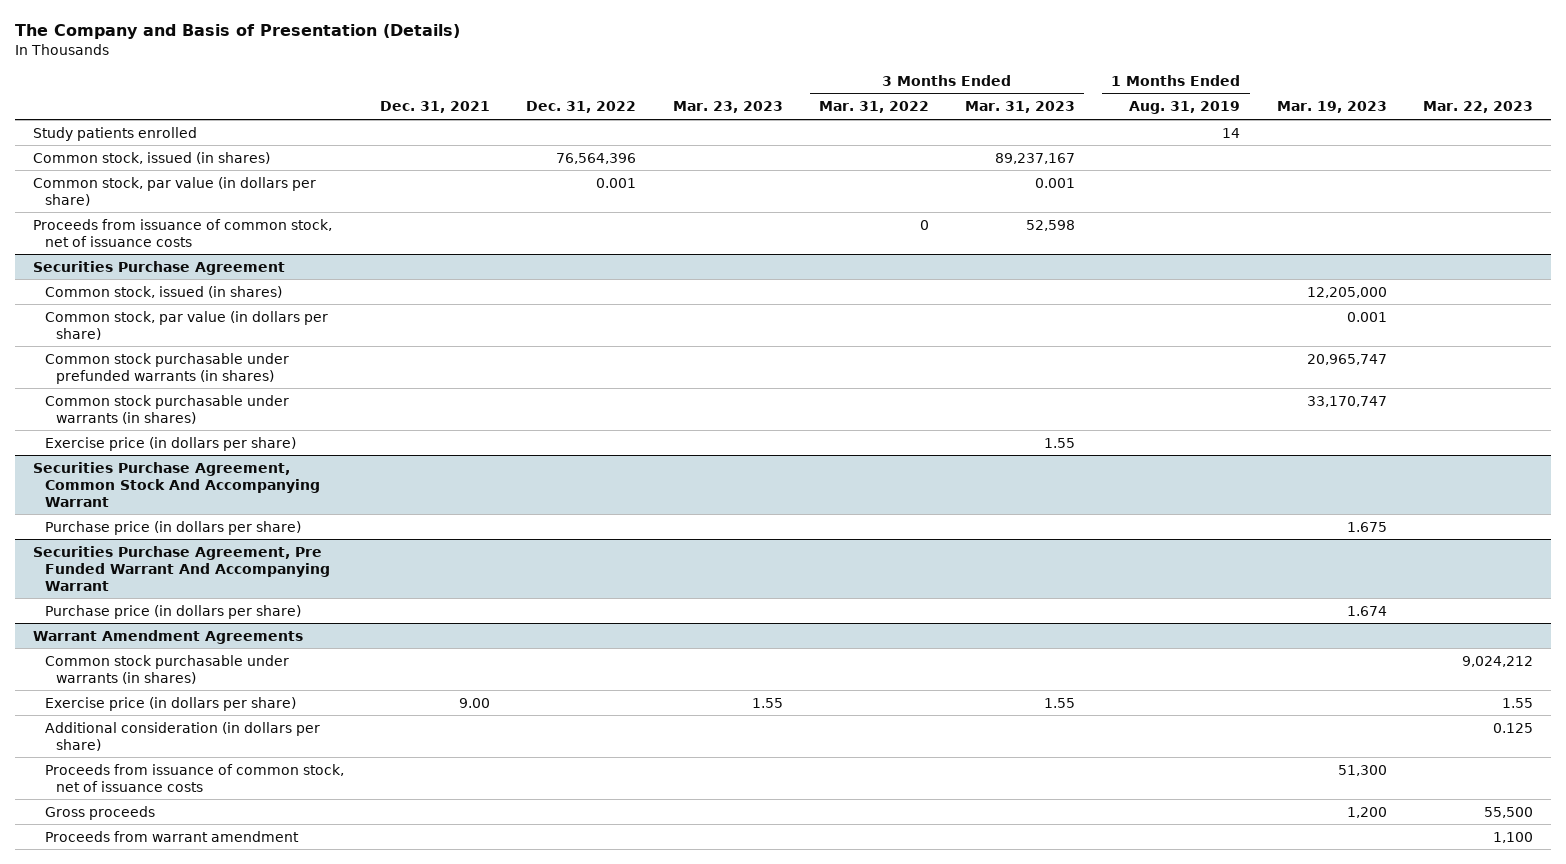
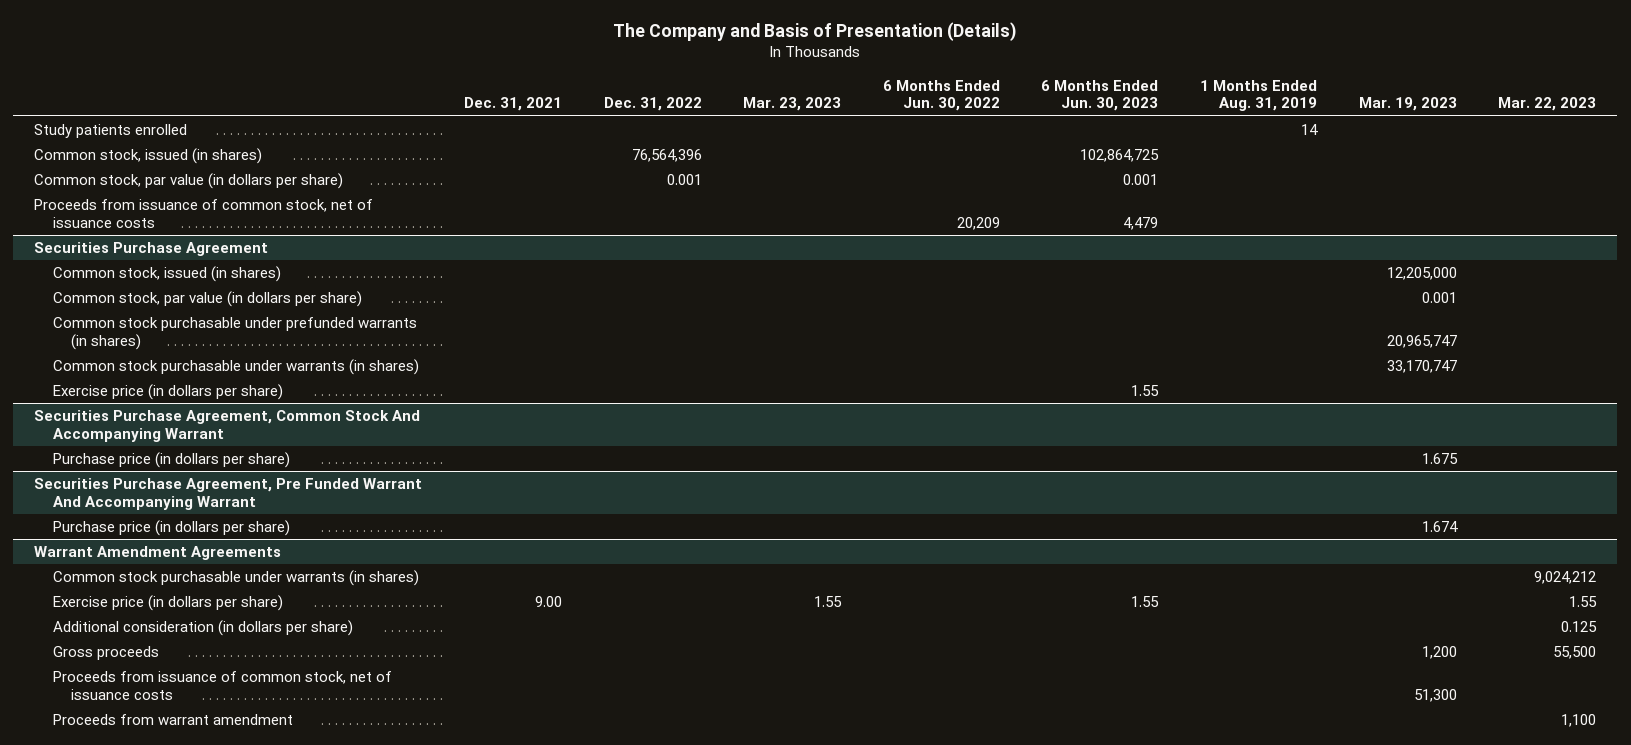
- | Dec. 31, 2021 | Dec. 31, 2022 | Mar. 23, 2023 | 3 Months Ended Mar. 31, 2022 | 3 Months Ended Mar. 31, 2023 | 1 Months Ended Aug. 31, 2019 | Mar. 19, 2023 | Mar. 22, 2023
+ | Dec. 31, 2021 | Dec. 31, 2022 | Mar. 23, 2023 | 6 Months Ended Jun. 30, 2022 | 6 Months Ended Jun. 30, 2023 | 1 Months Ended Aug. 31, 2019 | Mar. 19, 2023 | Mar. 22, 2023
@ Warrant Amendment Agreements
moved down: Proceeds from issuance of common stock, net of issuance costs | | | | | | | 51,300 |

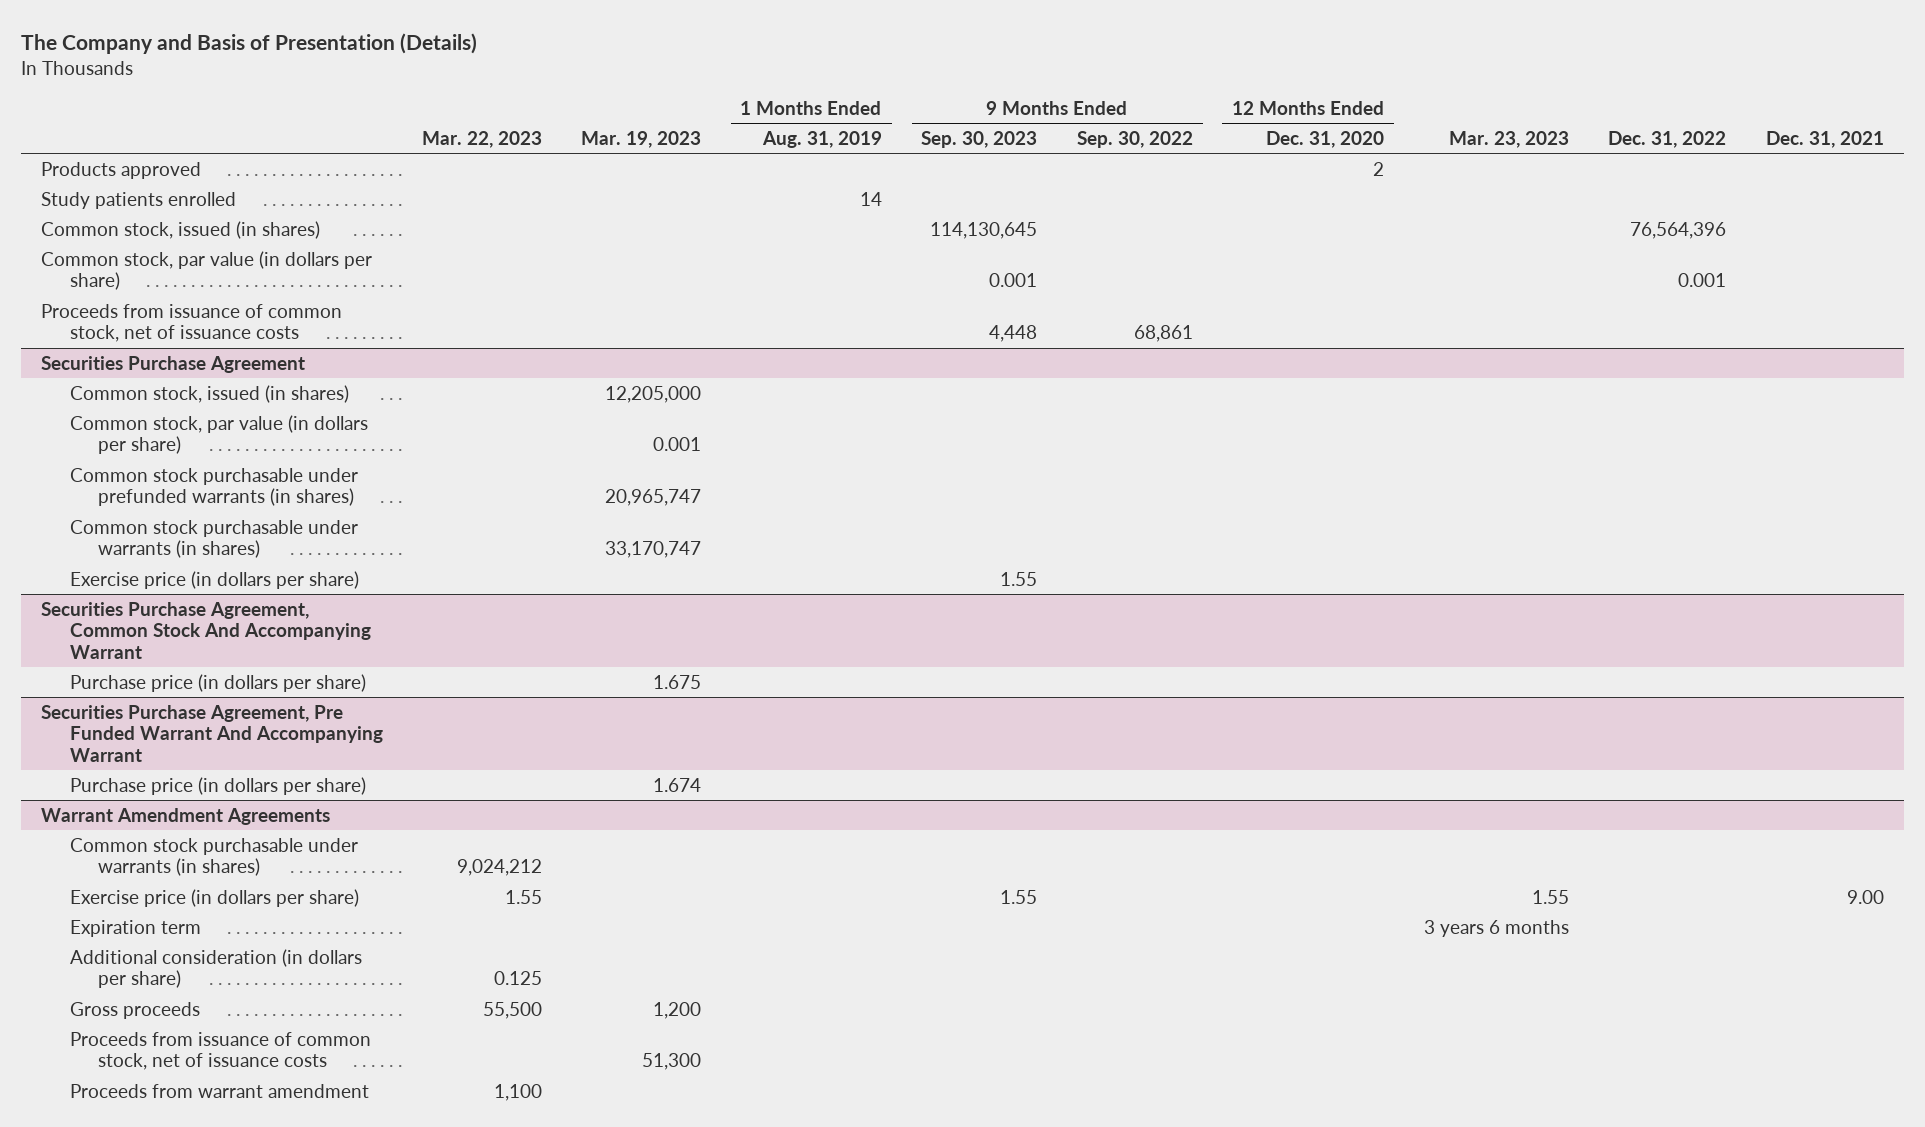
- | Dec. 31, 2021 | Dec. 31, 2022 | Mar. 23, 2023 | 6 Months Ended Jun. 30, 2022 | 6 Months Ended Jun. 30, 2023 | 1 Months Ended Aug. 31, 2019 | Mar. 19, 2023 | Mar. 22, 2023
+ | Mar. 22, 2023 | Mar. 19, 2023 | 1 Months Ended Aug. 31, 2019 | 9 Months Ended Sep. 30, 2023 | 9 Months Ended Sep. 30, 2022 | 12 Months Ended Dec. 31, 2020 | Mar. 23, 2023 | Dec. 31, 2022 | Dec. 31, 2021
+ Products approved | | | | | | 2 | | |
@ Warrant Amendment Agreements
+ Expiration term | | | | | | | 3 years 6 months | |

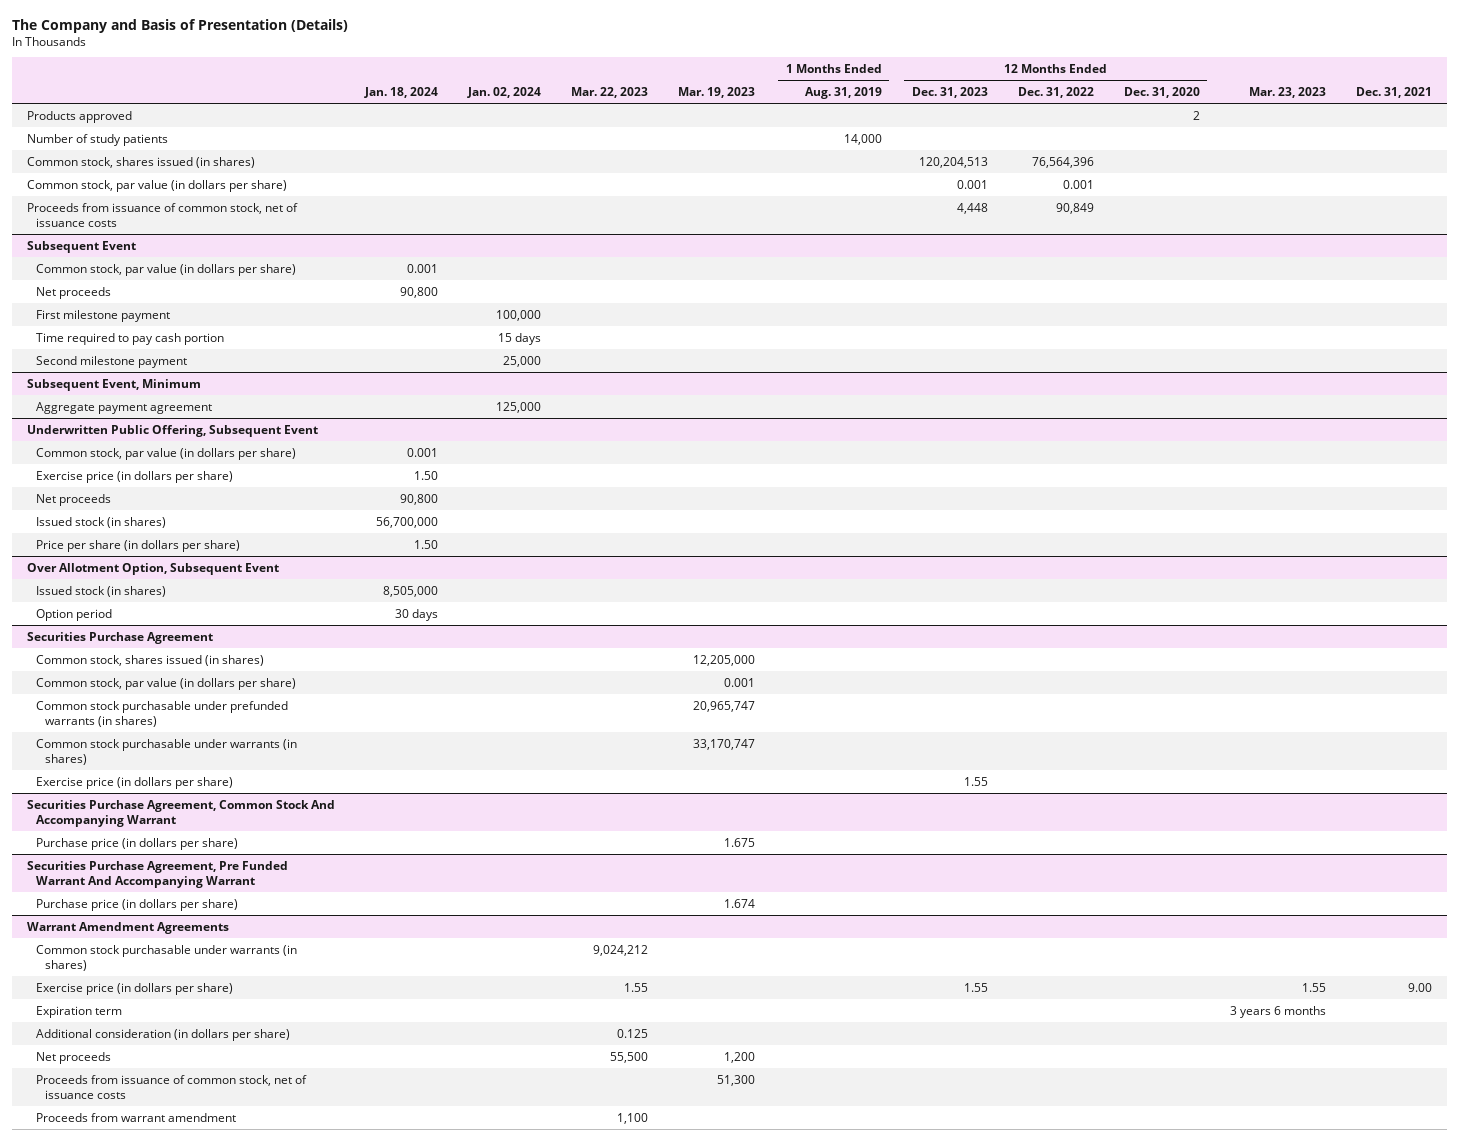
- | Mar. 22, 2023 | Mar. 19, 2023 | 1 Months Ended Aug. 31, 2019 | 9 Months Ended Sep. 30, 2023 | 9 Months Ended Sep. 30, 2022 | 12 Months Ended Dec. 31, 2020 | Mar. 23, 2023 | Dec. 31, 2022 | Dec. 31, 2021
+ | Jan. 18, 2024 | Jan. 02, 2024 | Mar. 22, 2023 | Mar. 19, 2023 | 1 Months Ended Aug. 31, 2019 | 12 Months Ended Dec. 31, 2023 | 12 Months Ended Dec. 31, 2022 | 12 Months Ended Dec. 31, 2020 | Mar. 23, 2023 | Dec. 31, 2021
- Study patients enrolled | | | 14 | | | | | |
- Common stock, issued (in shares) | | | | 114,130,645 | | | | 76,564,396 |
+ Number of study patients | | | | | 14,000 | | | | |
+ Common stock, shares issued (in shares) | | | | | | 120,204,513 | 76,564,396 | | |
+ Subsequent Event
+ Common stock, par value (in dollars per share) | 0.001 | | | | | | | | |
+ Net proceeds | 90,800 | | | | | | | | |
+ First milestone payment | | 100,000 | | | | | | | |
+ Time required to pay cash portion | | 15 days | | | | | | | |
+ Second milestone payment | | 25,000 | | | | | | | |
+ Subsequent Event, Minimum
+ Aggregate payment agreement | | 125,000 | | | | | | | |
+ Underwritten Public Offering, Subsequent Event
+ Common stock, par value (in dollars per share) | 0.001 | | | | | | | | |
+ Exercise price (in dollars per share) | 1.50 | | | | | | | | |
+ Net proceeds | 90,800 | | | | | | | | |
+ Issued stock (in shares) | 56,700,000 | | | | | | | | |
+ Price per share (in dollars per share) | 1.50 | | | | | | | | |
+ Over Allotment Option, Subsequent Event
+ Issued stock (in shares) | 8,505,000 | | | | | | | | |
+ Option period | 30 days | | | | | | | | |
@ Securities Purchase Agreement
- Common stock, issued (in shares) | | 12,205,000 | | | | | | |
+ Common stock, shares issued (in shares) | | | | 12,205,000 | | | | | |
@ Warrant Amendment Agreements
- Gross proceeds | 55,500 | 1,200 | | | | | | |
+ Net proceeds | | | 55,500 | 1,200 | | | | | |

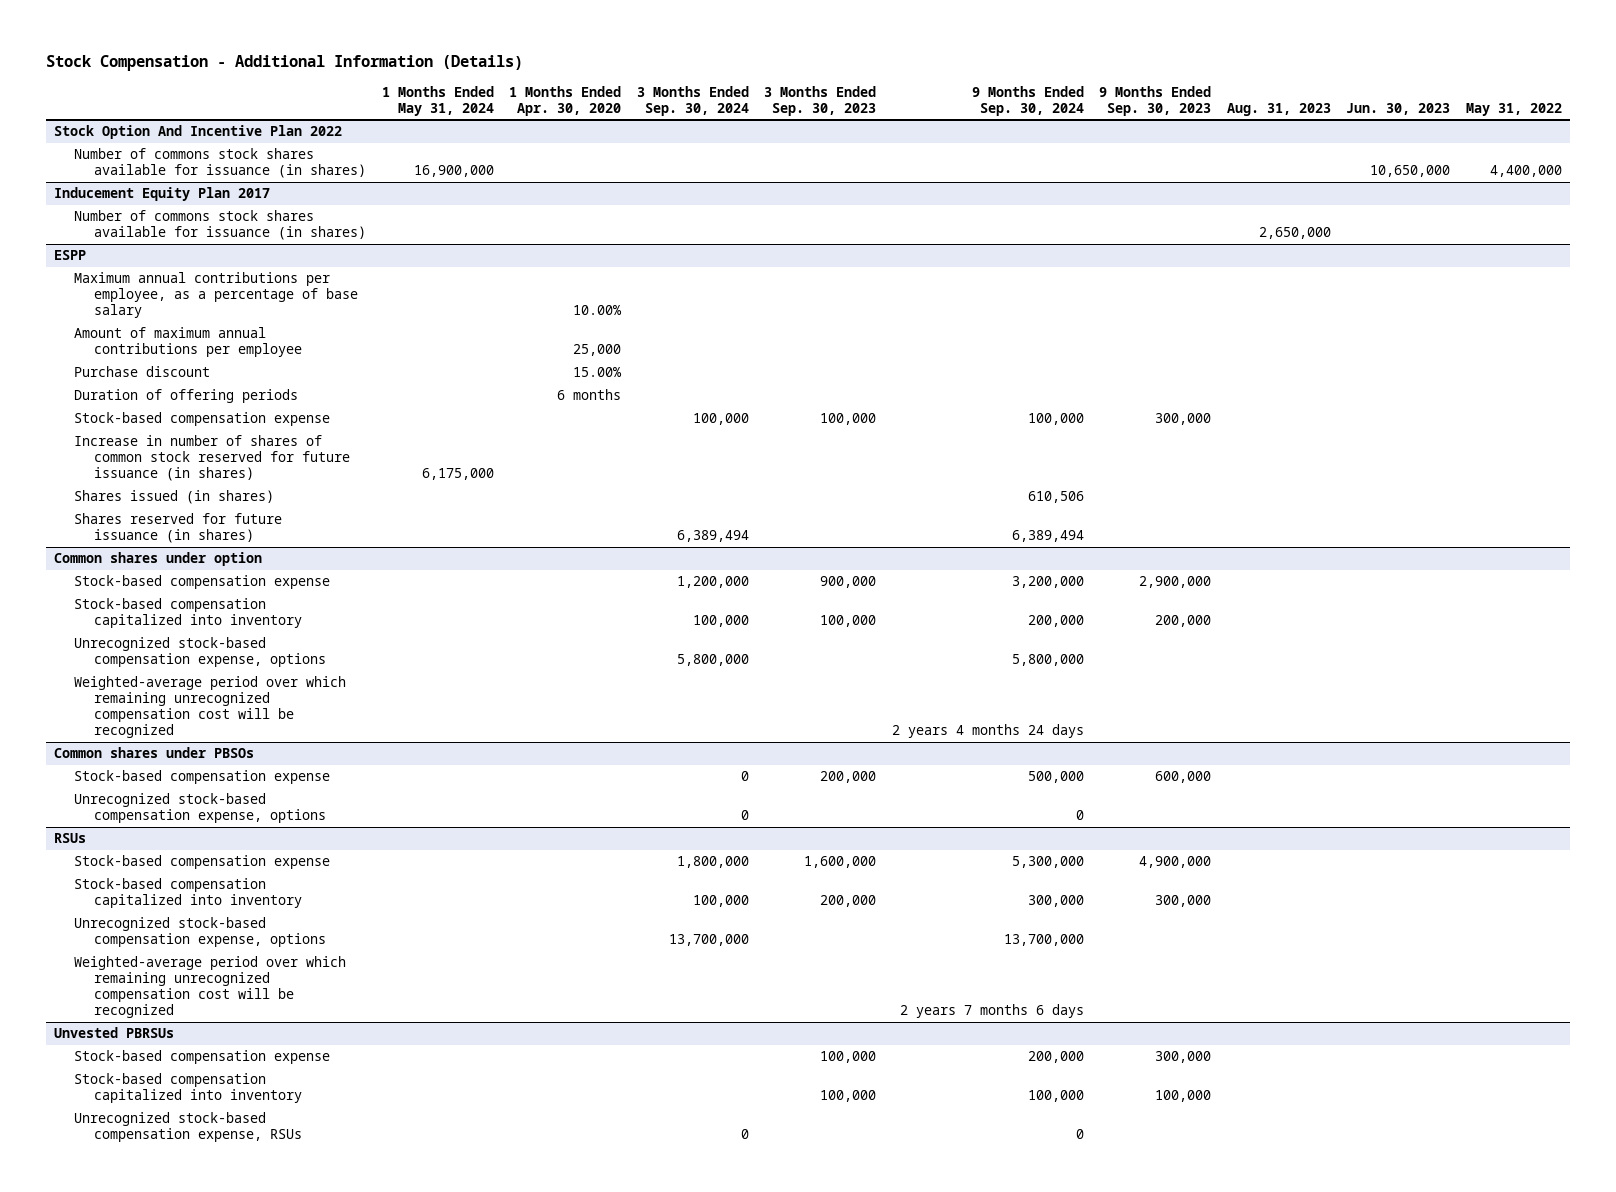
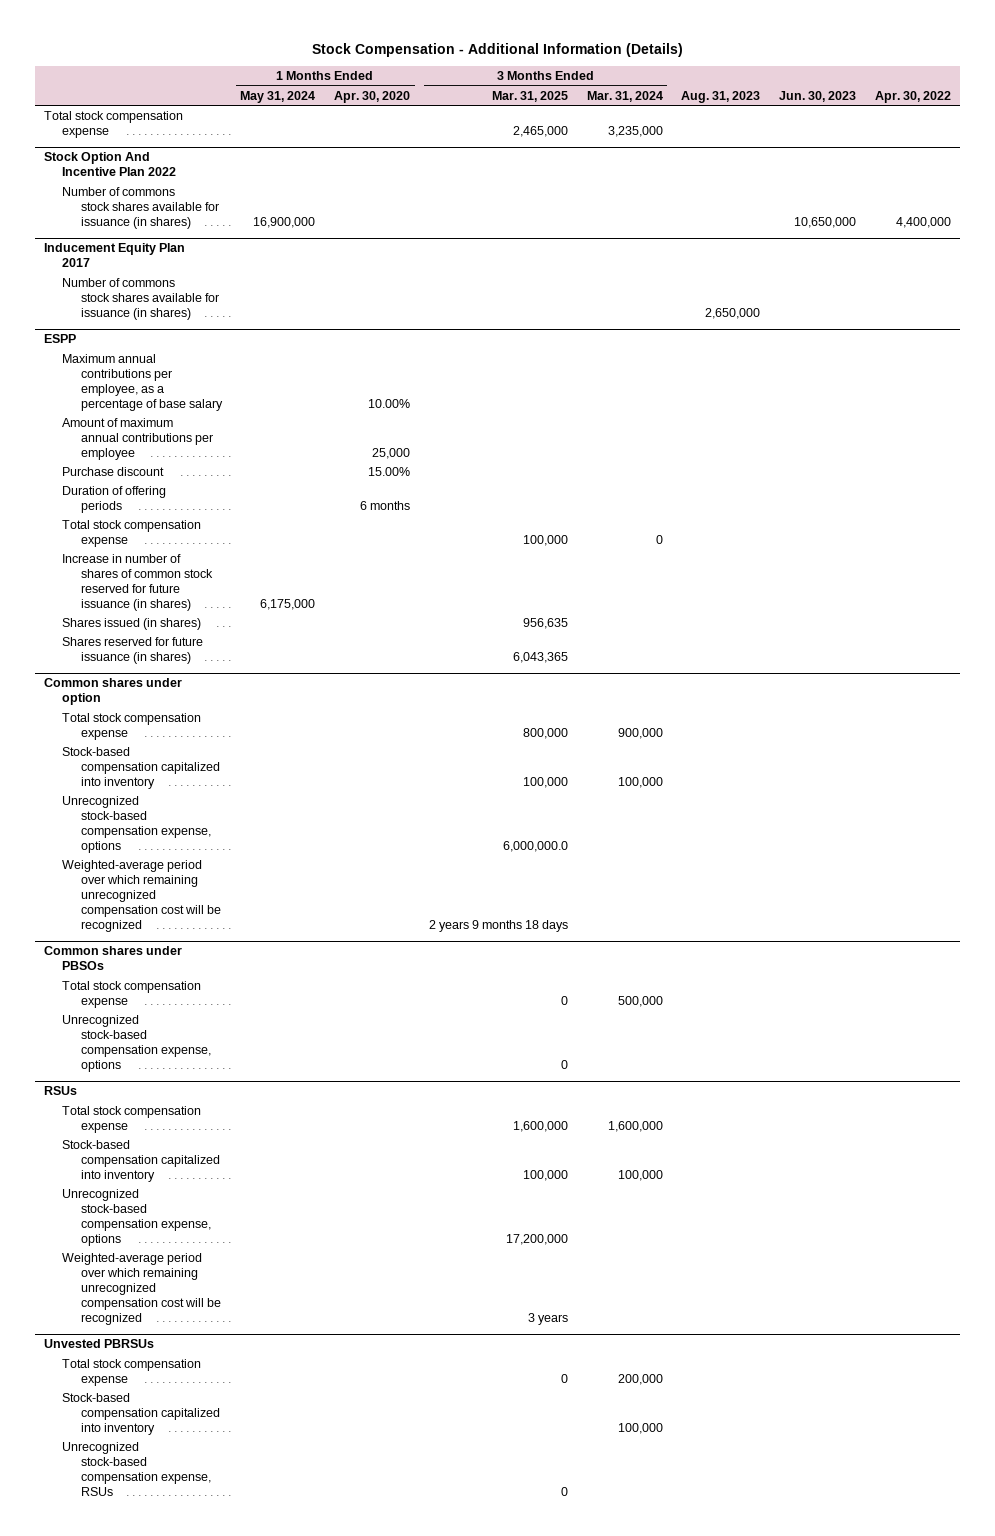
- | 1 Months Ended May 31, 2024 | 1 Months Ended Apr. 30, 2020 | 3 Months Ended Sep. 30, 2024 | 3 Months Ended Sep. 30, 2023 | 9 Months Ended Sep. 30, 2024 | 9 Months Ended Sep. 30, 2023 | Aug. 31, 2023 | Jun. 30, 2023 | May 31, 2022
+ | 1 Months Ended May 31, 2024 | 1 Months Ended Apr. 30, 2020 | 3 Months Ended Mar. 31, 2025 | 3 Months Ended Mar. 31, 2024 | Aug. 31, 2023 | Jun. 30, 2023 | Apr. 30, 2022
+ Total stock compensation expense | | | 2,465,000 | 3,235,000 | | |
@ ESPP
- Stock-based compensation expense | | | 100,000 | 100,000 | 100,000 | 300,000 | | |
+ Total stock compensation expense | | | 100,000 | 0 | | |
@ Common shares under option
- Stock-based compensation expense | | | 1,200,000 | 900,000 | 3,200,000 | 2,900,000 | | |
+ Total stock compensation expense | | | 800,000 | 900,000 | | |
@ Common shares under PBSOs
- Stock-based compensation expense | | | 0 | 200,000 | 500,000 | 600,000 | | |
+ Total stock compensation expense | | | 0 | 500,000 | | |
@ RSUs
- Stock-based compensation expense | | | 1,800,000 | 1,600,000 | 5,300,000 | 4,900,000 | | |
+ Total stock compensation expense | | | 1,600,000 | 1,600,000 | | |
@ Unvested PBRSUs
- Stock-based compensation expense | | | | 100,000 | 200,000 | 300,000 | | |
+ Total stock compensation expense | | | 0 | 200,000 | | |

